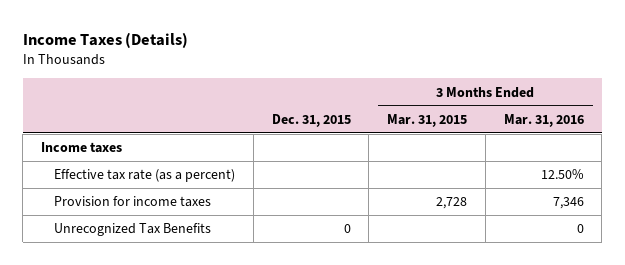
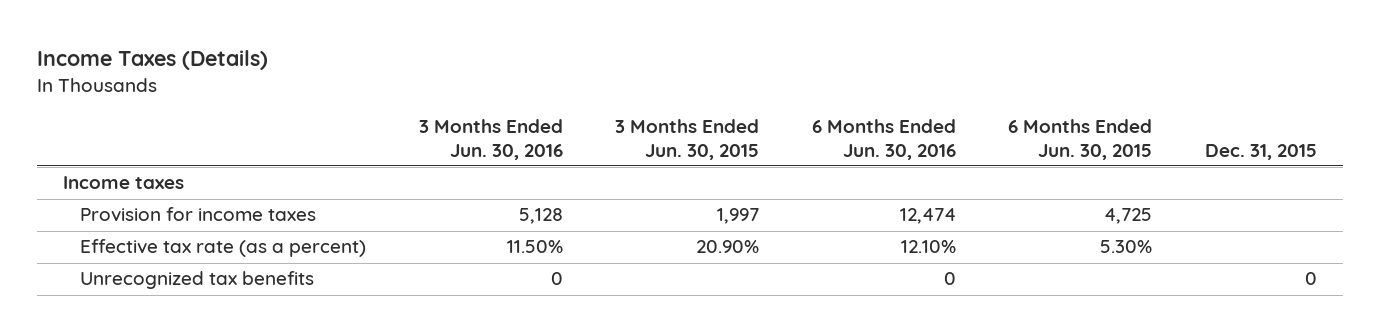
- | Dec. 31, 2015 | 3 Months Ended Mar. 31, 2015 | 3 Months Ended Mar. 31, 2016
+ | 3 Months Ended Jun. 30, 2016 | 3 Months Ended Jun. 30, 2015 | 6 Months Ended Jun. 30, 2016 | 6 Months Ended Jun. 30, 2015 | Dec. 31, 2015
- Unrecognized Tax Benefits | 0 | | 0
moved down: Effective tax rate (as a percent) | 11.50% | 20.90% | 12.10% | 5.30% |
+ Unrecognized tax benefits | 0 | | 0 | | 0

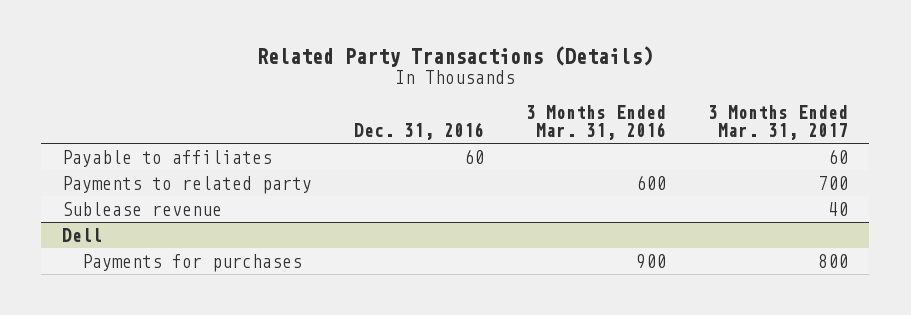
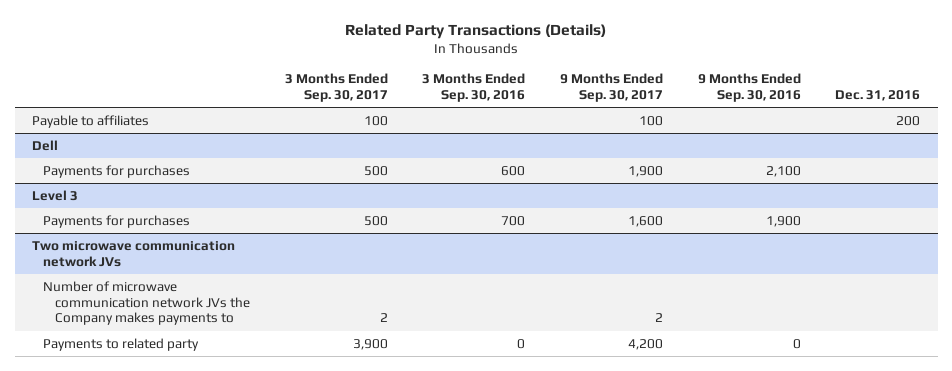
- | Dec. 31, 2016 | 3 Months Ended Mar. 31, 2016 | 3 Months Ended Mar. 31, 2017
+ | 3 Months Ended Sep. 30, 2017 | 3 Months Ended Sep. 30, 2016 | 9 Months Ended Sep. 30, 2017 | 9 Months Ended Sep. 30, 2016 | Dec. 31, 2016
- Payable to affiliates | 60 | | 60
- Payments to related party | | 600 | 700
- Sublease revenue | | | 40
+ Payable to affiliates | 100 | | 100 | | 200
+ Level 3
+ Payments for purchases | 500 | 700 | 1,600 | 1,900 |
+ Two microwave communication network JVs
+ Number of microwave communication network JVs the Company makes payments to | 2 | | 2 | |
+ Payments to related party | 3,900 | 0 | 4,200 | 0 |

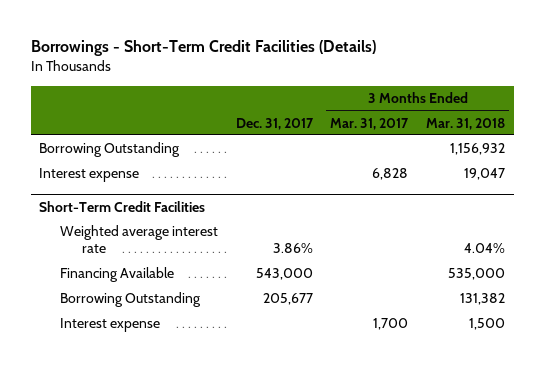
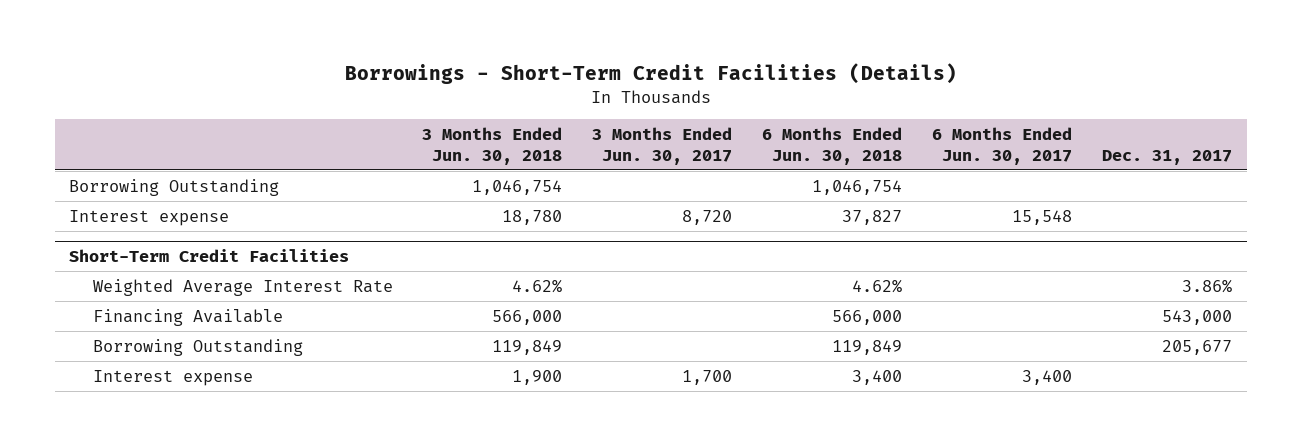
- | Dec. 31, 2017 | 3 Months Ended Mar. 31, 2017 | 3 Months Ended Mar. 31, 2018
+ | 3 Months Ended Jun. 30, 2018 | 3 Months Ended Jun. 30, 2017 | 6 Months Ended Jun. 30, 2018 | 6 Months Ended Jun. 30, 2017 | Dec. 31, 2017
@ Short-Term Credit Facilities
- Weighted average interest rate | 3.86% | | 4.04%
+ Weighted Average Interest Rate | 4.62% | | 4.62% | | 3.86%

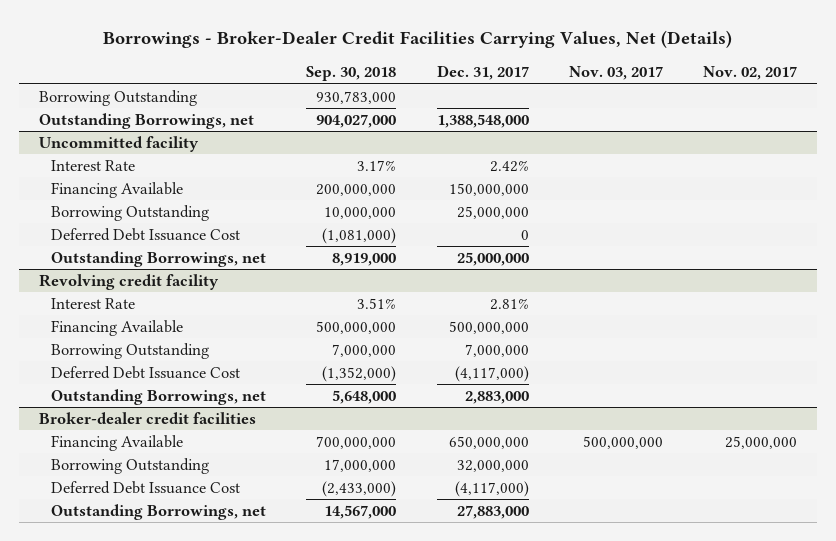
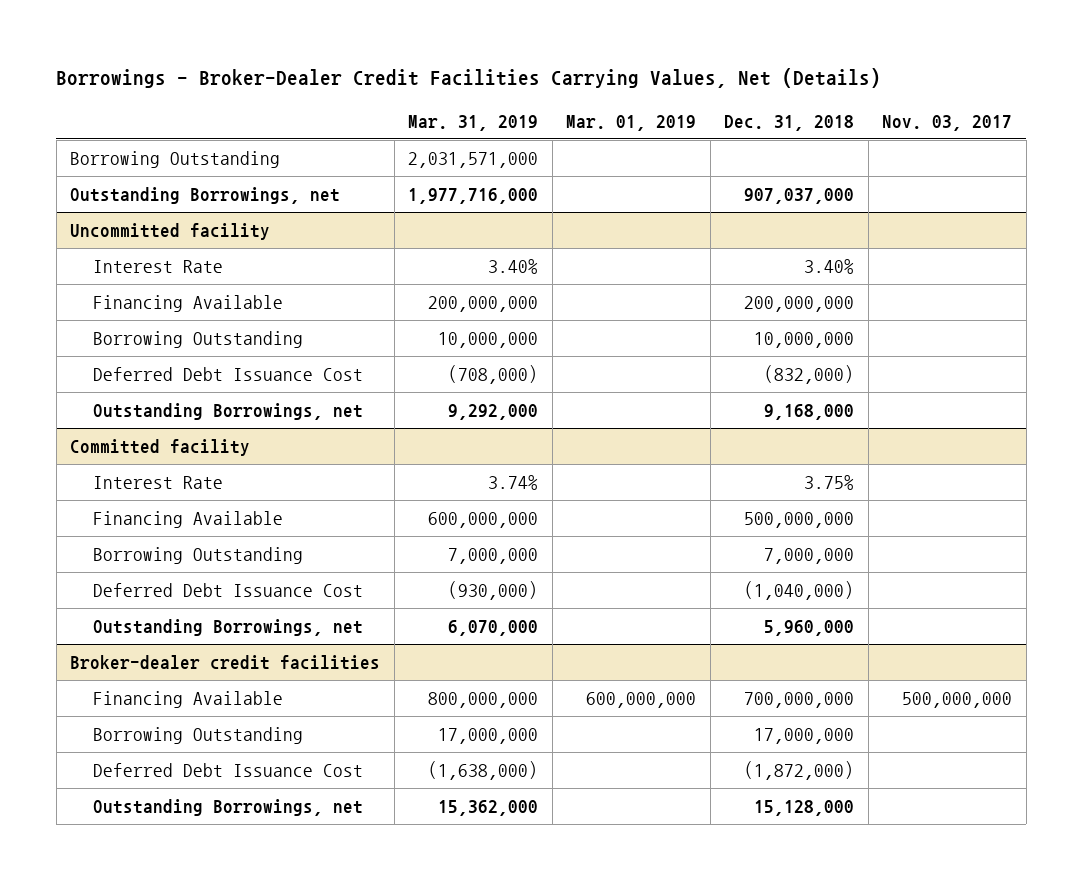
- | Sep. 30, 2018 | Dec. 31, 2017 | Nov. 03, 2017 | Nov. 02, 2017
+ | Mar. 31, 2019 | Mar. 01, 2019 | Dec. 31, 2018 | Nov. 03, 2017
- Revolving credit facility
+ Committed facility

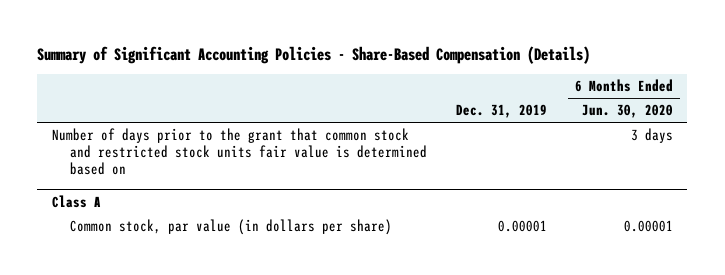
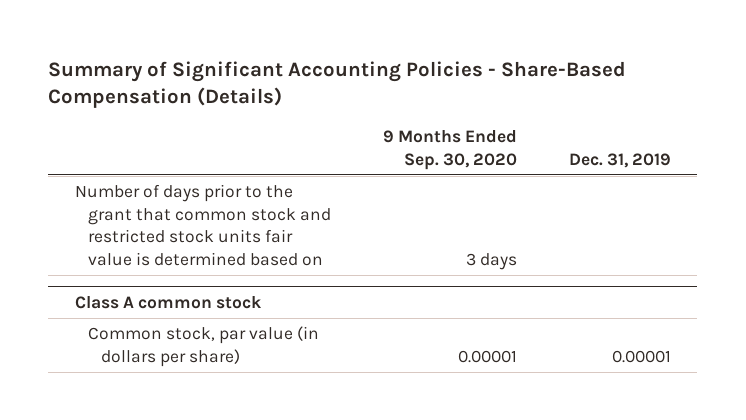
- | Dec. 31, 2019 | 6 Months Ended Jun. 30, 2020
+ | 9 Months Ended Sep. 30, 2020 | Dec. 31, 2019
- Class A
+ Class A common stock

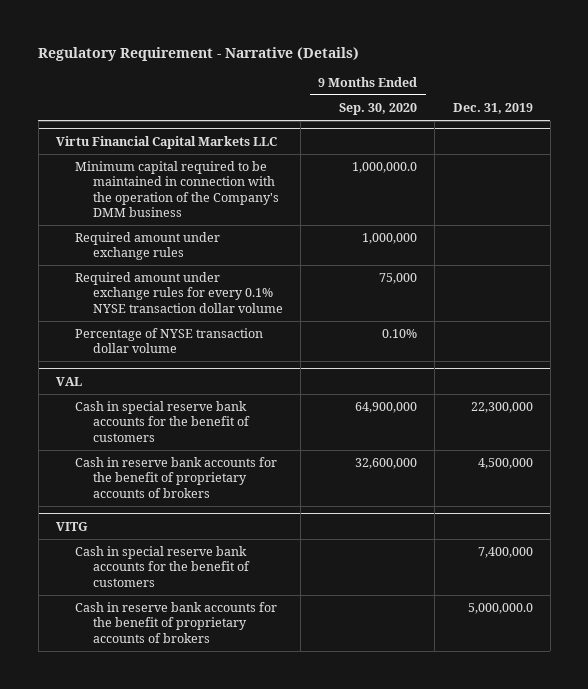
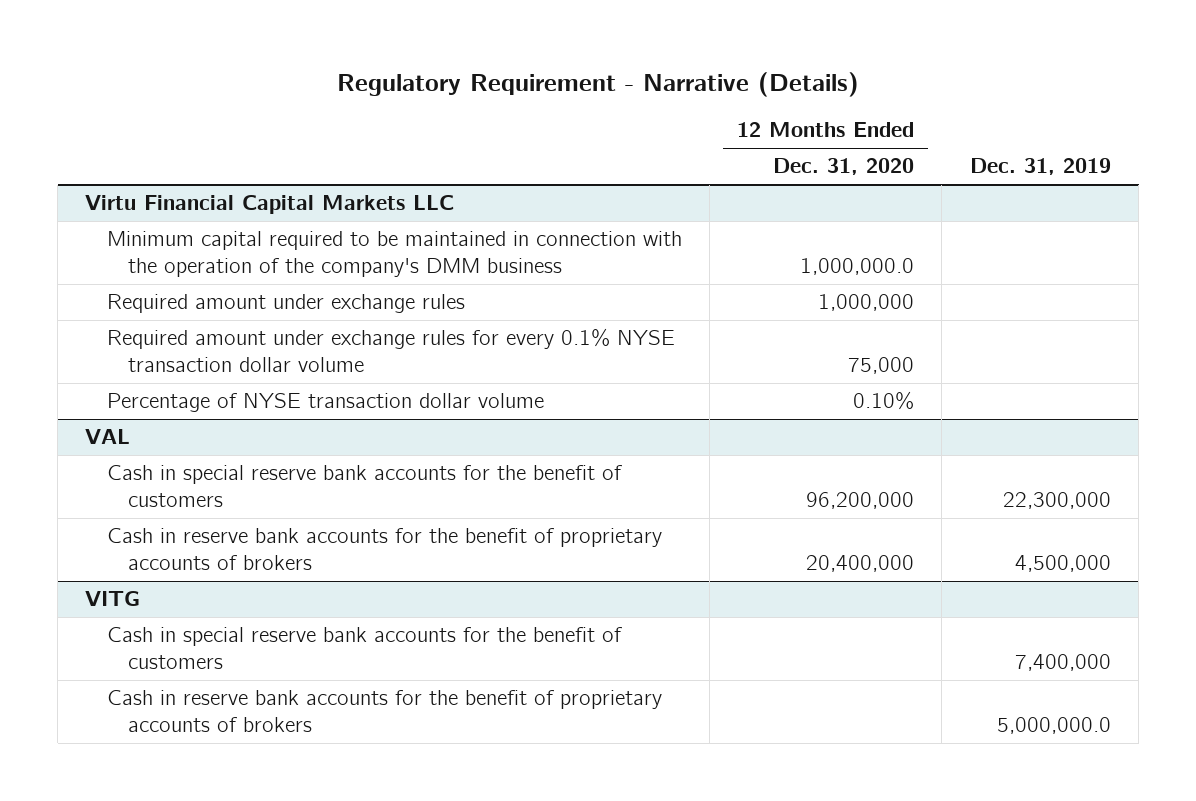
- | 9 Months Ended Sep. 30, 2020 | Dec. 31, 2019
+ | 12 Months Ended Dec. 31, 2020 | Dec. 31, 2019
@ Virtu Financial Capital Markets LLC
- Minimum capital required to be maintained in connection with the operation of the Company's DMM business | 1,000,000.0 |
+ Minimum capital required to be maintained in connection with the operation of the company's DMM business | 1,000,000.0 |

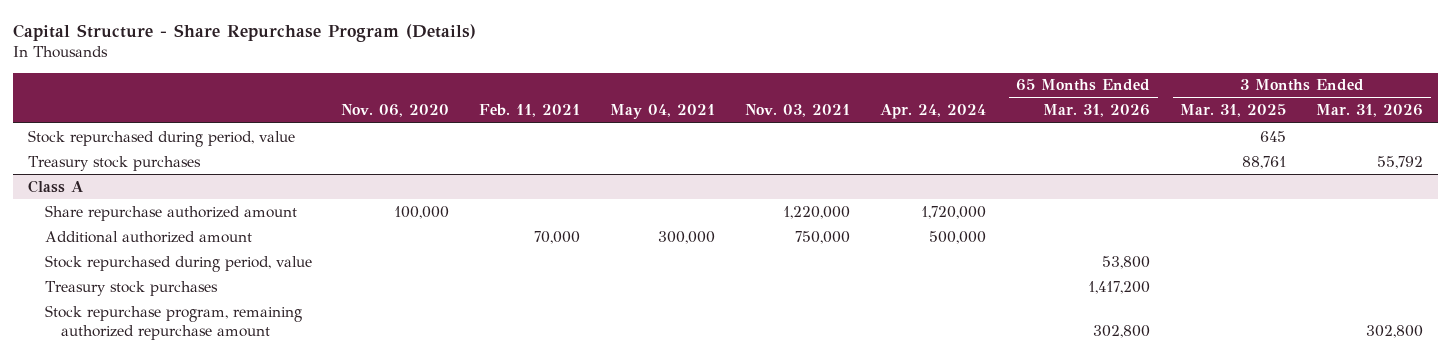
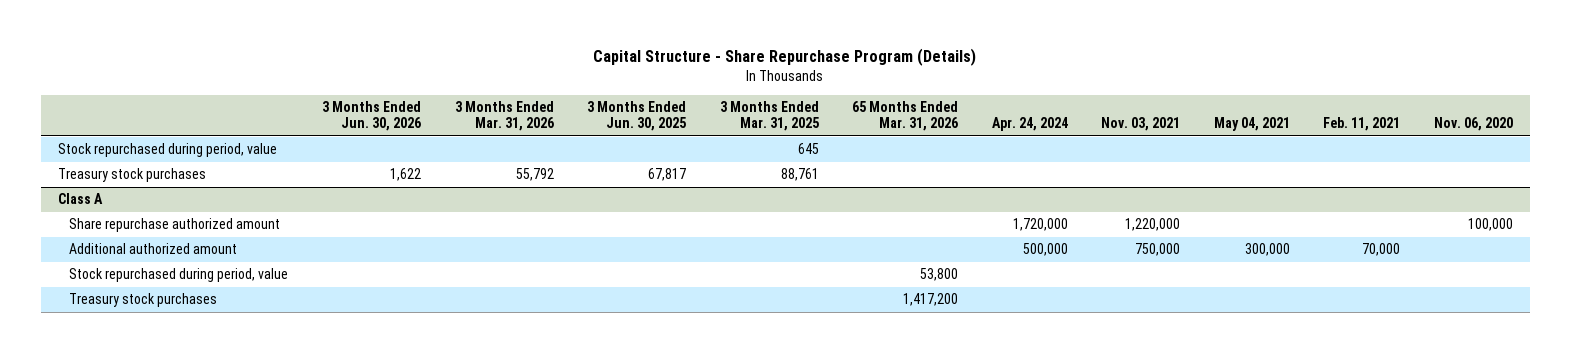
- | Nov. 06, 2020 | Feb. 11, 2021 | May 04, 2021 | Nov. 03, 2021 | Apr. 24, 2024 | 65 Months Ended Mar. 31, 2026 | 3 Months Ended Mar. 31, 2025 | 3 Months Ended Mar. 31, 2026
+ | 3 Months Ended Jun. 30, 2026 | 3 Months Ended Mar. 31, 2026 | 3 Months Ended Jun. 30, 2025 | 3 Months Ended Mar. 31, 2025 | 65 Months Ended Mar. 31, 2026 | Apr. 24, 2024 | Nov. 03, 2021 | May 04, 2021 | Feb. 11, 2021 | Nov. 06, 2020
@ Class A
- Stock repurchase program, remaining authorized repurchase amount | | | | | | 302,800 | | 302,800

